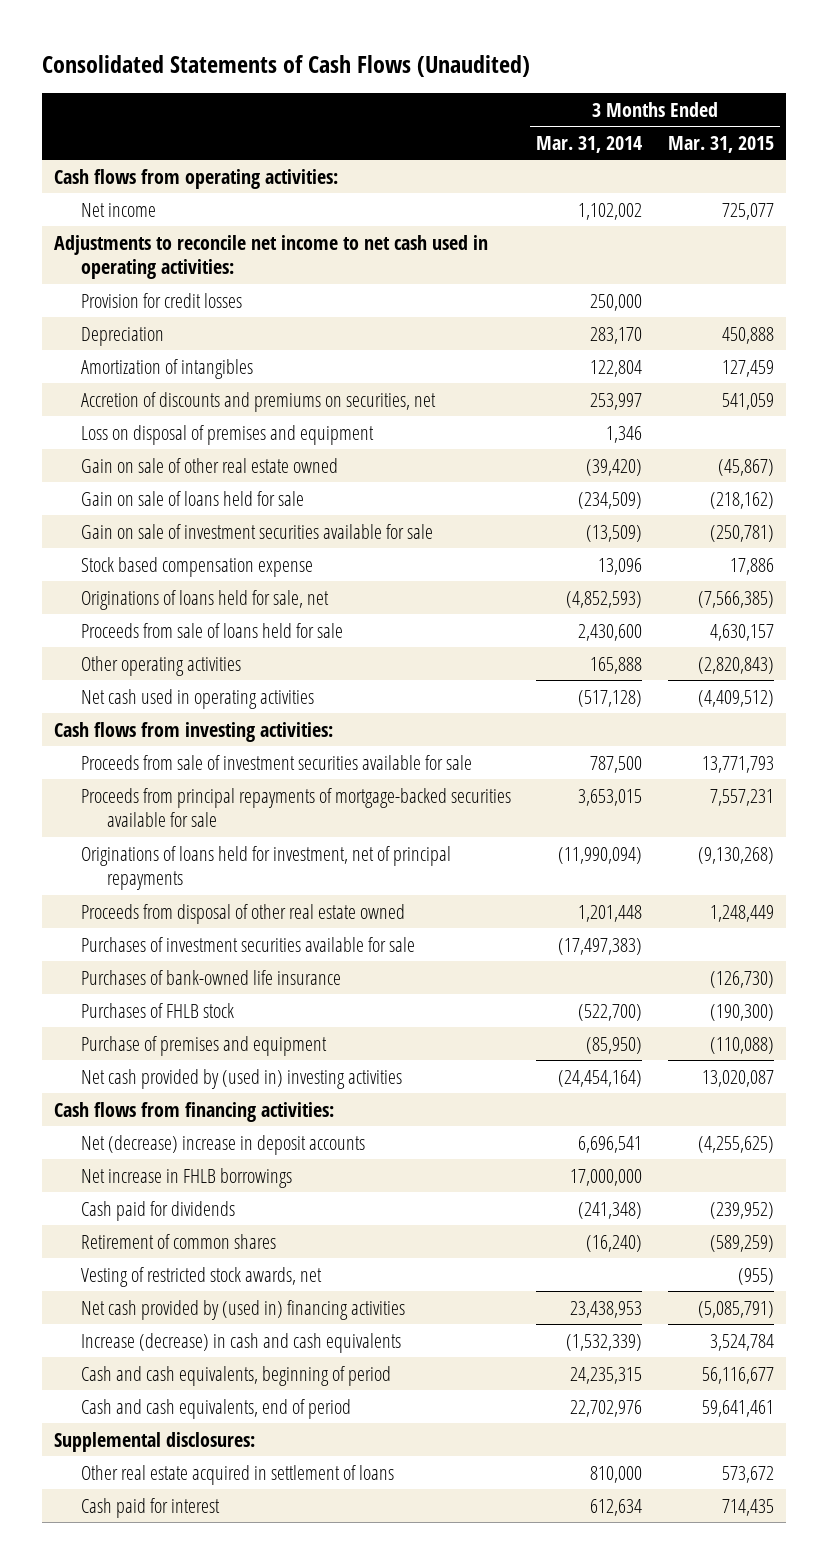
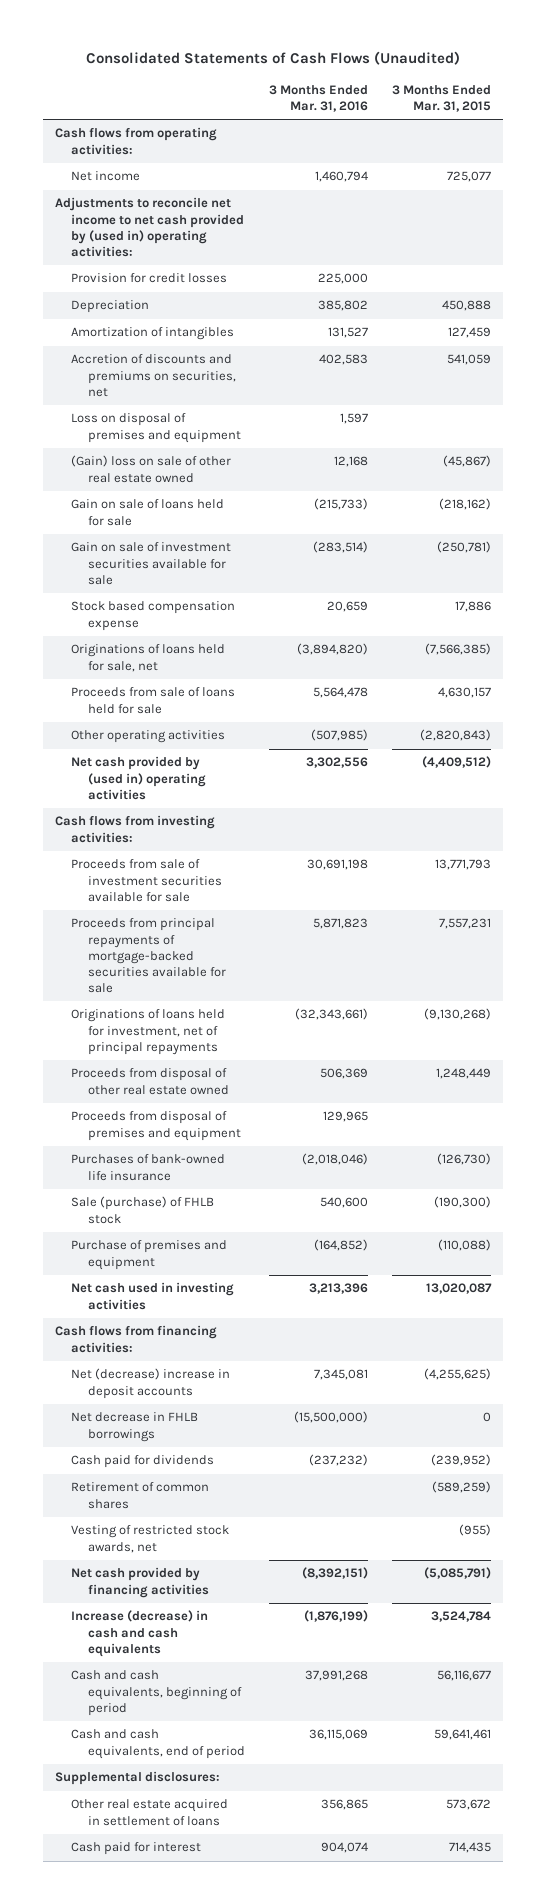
- | 3 Months Ended Mar. 31, 2014 | 3 Months Ended Mar. 31, 2015
+ | 3 Months Ended Mar. 31, 2016 | 3 Months Ended Mar. 31, 2015
- Adjustments to reconcile net income to net cash used in operating activities:
+ Adjustments to reconcile net income to net cash provided by (used in) operating activities:
- Gain on sale of other real estate owned | (39,420) | (45,867)
+ (Gain) loss on sale of other real estate owned | 12,168 | (45,867)
- Net cash used in operating activities | (517,128) | (4,409,512)
+ Net cash provided by (used in) operating activities | 3,302,556 | (4,409,512)
- Purchases of investment securities available for sale | (17,497,383) |
+ Proceeds from disposal of premises and equipment | 129,965 |
- Purchases of FHLB stock | (522,700) | (190,300)
+ Sale (purchase) of FHLB stock | 540,600 | (190,300)
- Net cash provided by (used in) investing activities | (24,454,164) | 13,020,087
+ Net cash used in investing activities | 3,213,396 | 13,020,087
- Net increase in FHLB borrowings | 17,000,000 |
+ Net decrease in FHLB borrowings | (15,500,000) | 0
- Net cash provided by (used in) financing activities | 23,438,953 | (5,085,791)
+ Net cash provided by financing activities | (8,392,151) | (5,085,791)

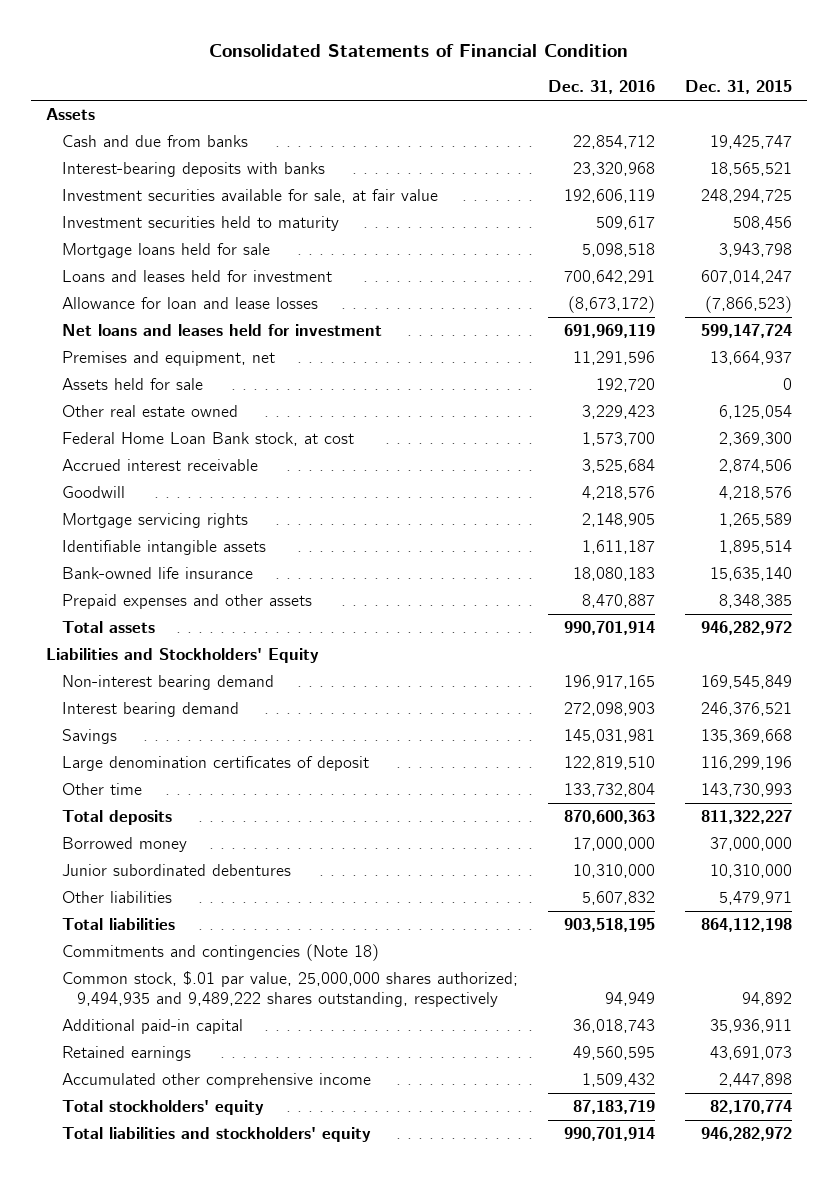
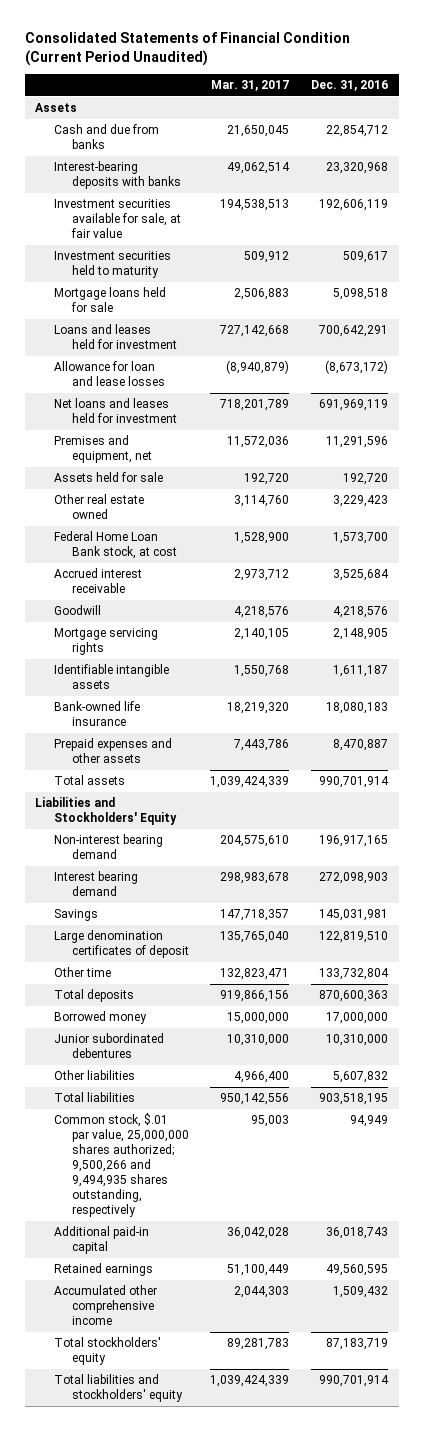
- Consolidated Statements of Financial Condition
+ Consolidated Statements of Financial Condition (Current Period Unaudited)
- | Dec. 31, 2016 | Dec. 31, 2015
+ | Mar. 31, 2017 | Dec. 31, 2016
- Commitments and contingencies (Note 18)
- Common stock, $.01 par value, 25,000,000 shares authorized; 9,494,935 and 9,489,222 shares outstanding, respectively | 94,949 | 94,892
+ Common stock, $.01 par value, 25,000,000 shares authorized; 9,500,266 and 9,494,935 shares outstanding, respectively | 95,003 | 94,949

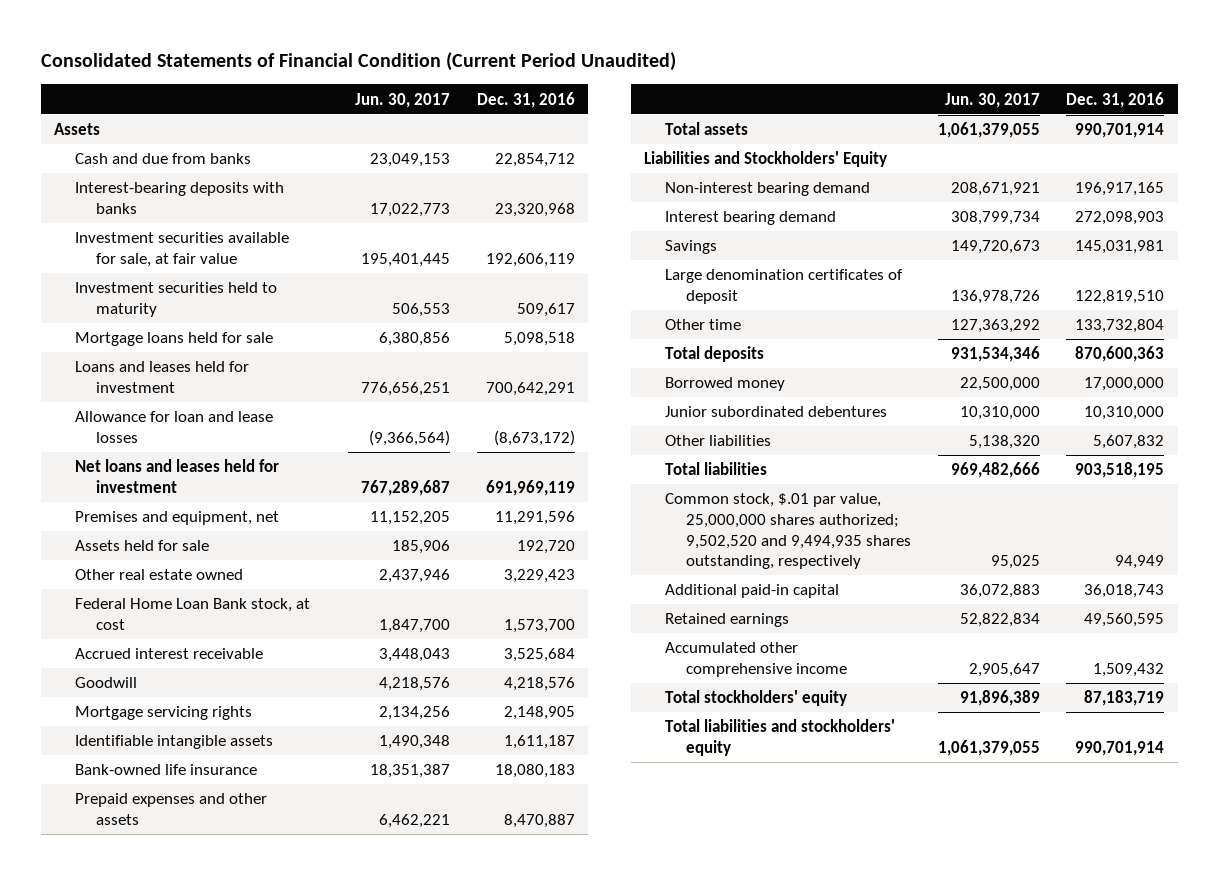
- | Mar. 31, 2017 | Dec. 31, 2016
+ | Jun. 30, 2017 | Dec. 31, 2016
- Common stock, $.01 par value, 25,000,000 shares authorized; 9,500,266 and 9,494,935 shares outstanding, respectively | 95,003 | 94,949
+ Common stock, $.01 par value, 25,000,000 shares authorized; 9,502,520 and 9,494,935 shares outstanding, respectively | 95,025 | 94,949

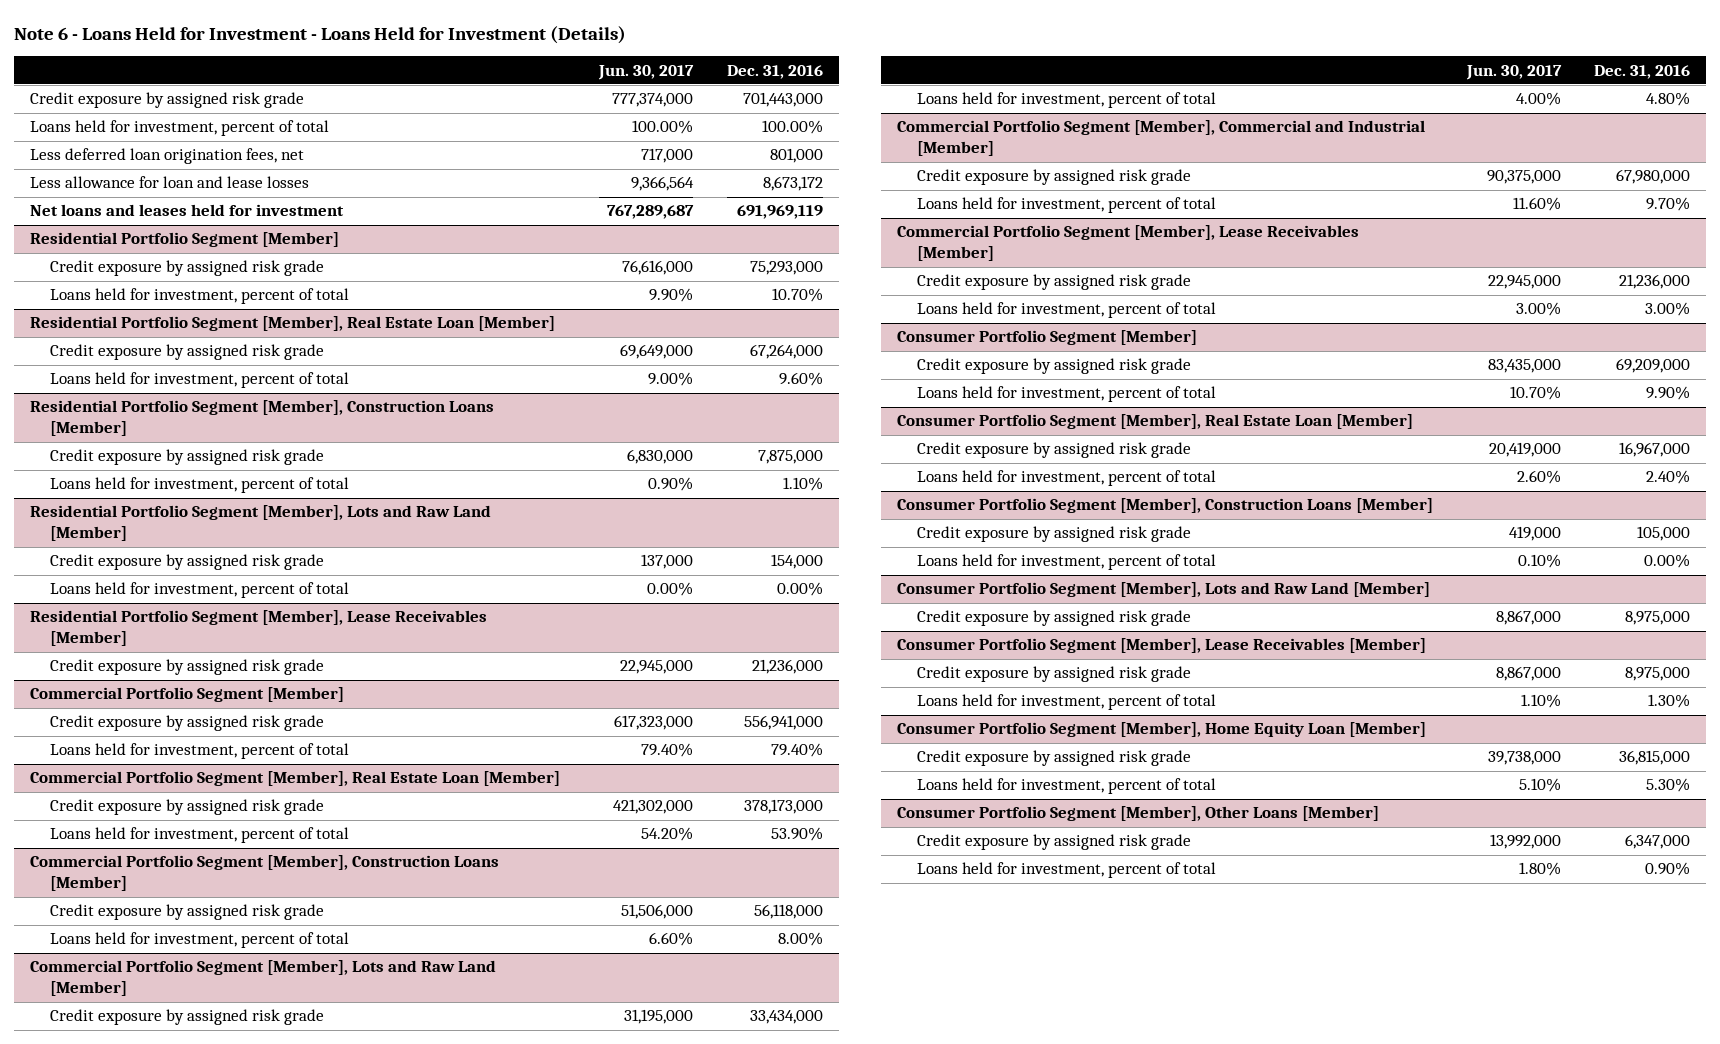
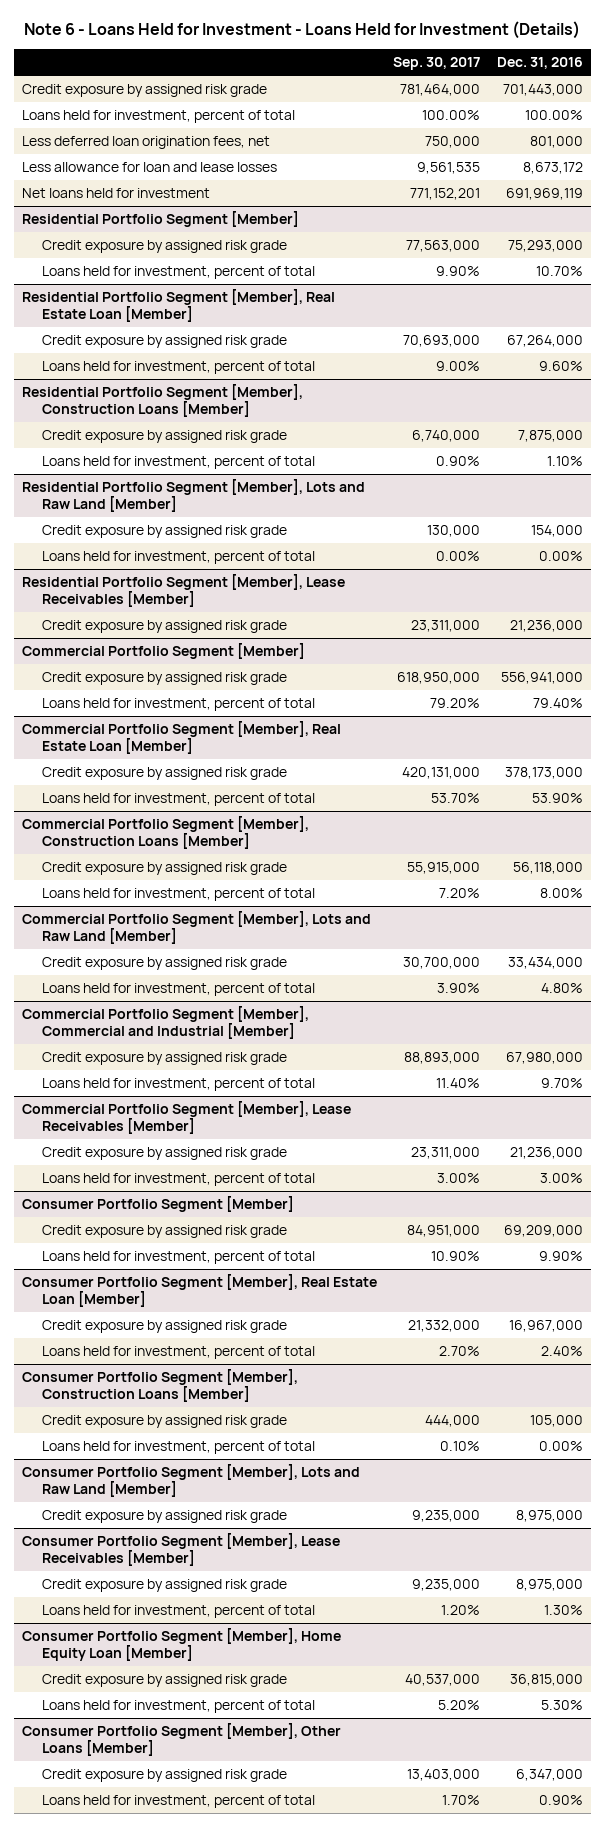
- | Jun. 30, 2017 | Dec. 31, 2016
+ | Sep. 30, 2017 | Dec. 31, 2016
- Net loans and leases held for investment | 767,289,687 | 691,969,119
+ Net loans held for investment | 771,152,201 | 691,969,119

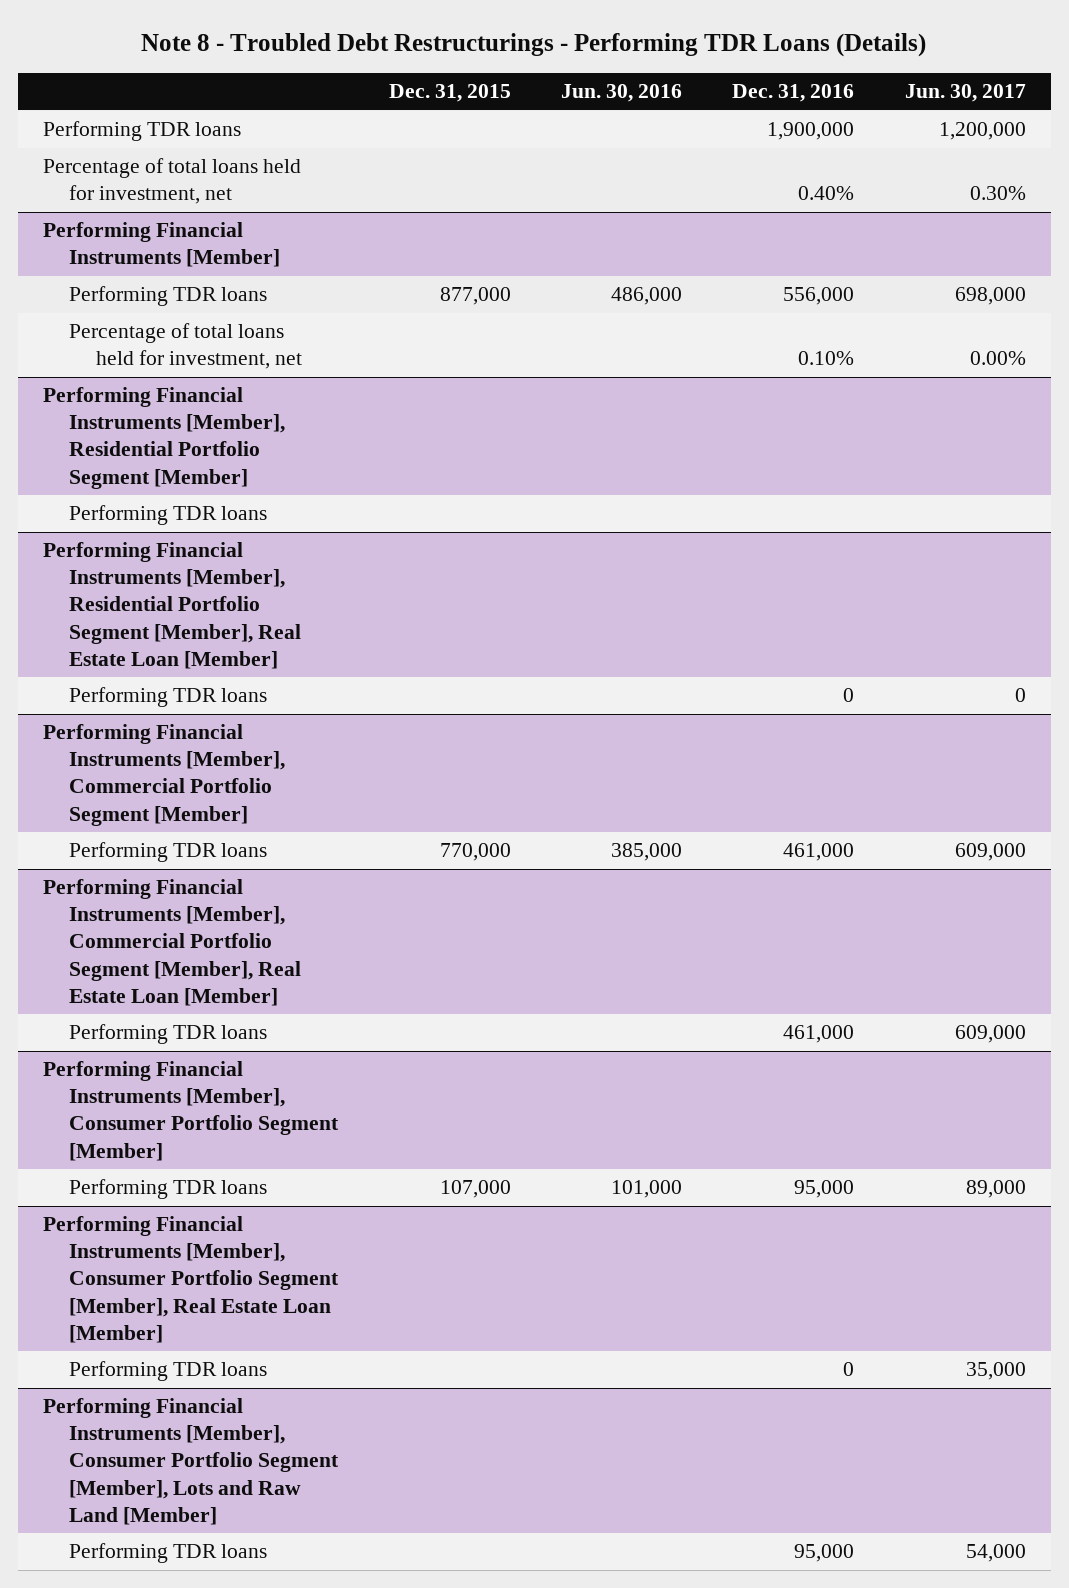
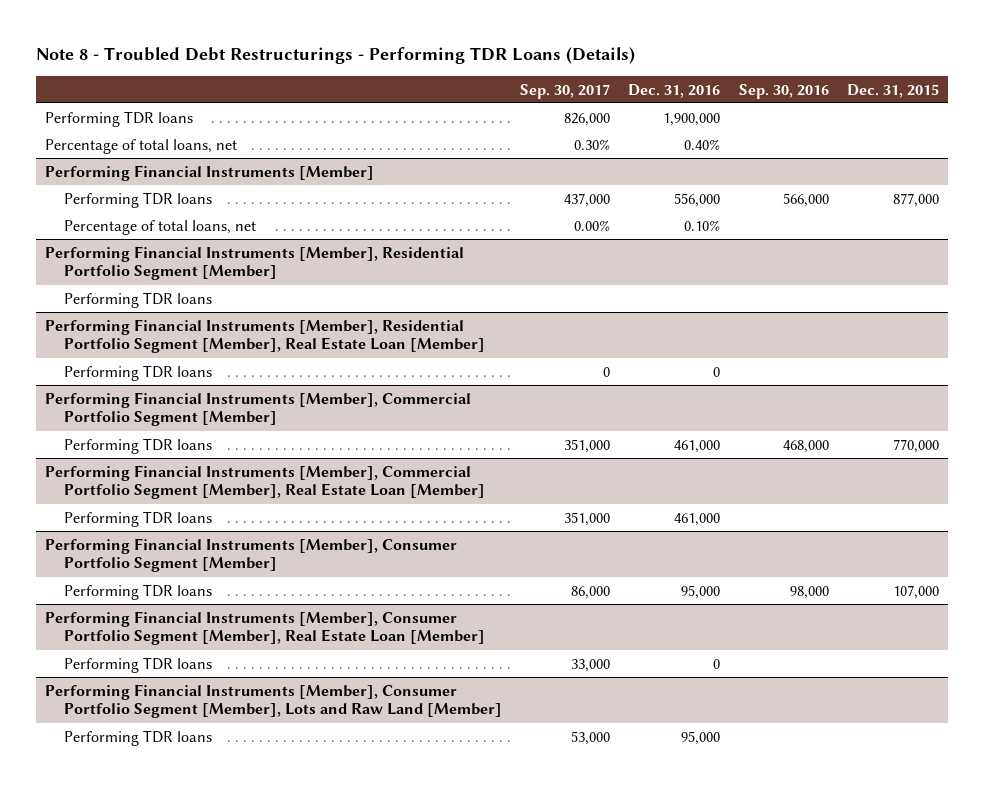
- | Dec. 31, 2015 | Jun. 30, 2016 | Dec. 31, 2016 | Jun. 30, 2017
+ | Sep. 30, 2017 | Dec. 31, 2016 | Sep. 30, 2016 | Dec. 31, 2015
- Percentage of total loans held for investment, net | | | 0.40% | 0.30%
+ Percentage of total loans, net | 0.30% | 0.40% | |
@ Performing Financial Instruments [Member]
- Percentage of total loans held for investment, net | | | 0.10% | 0.00%
+ Percentage of total loans, net | 0.00% | 0.10% | |

